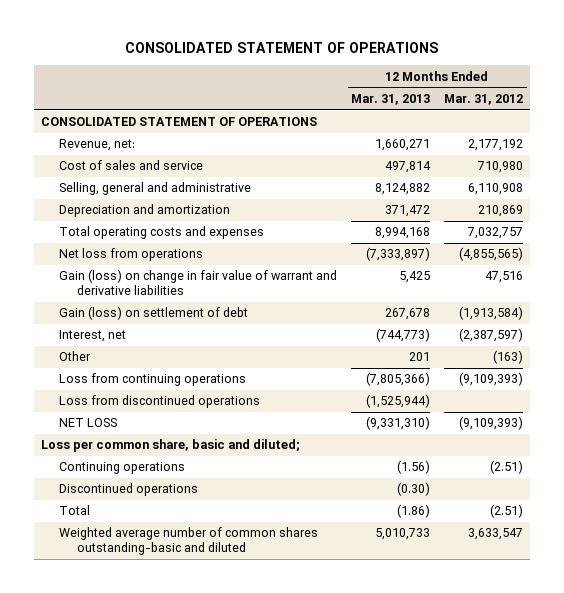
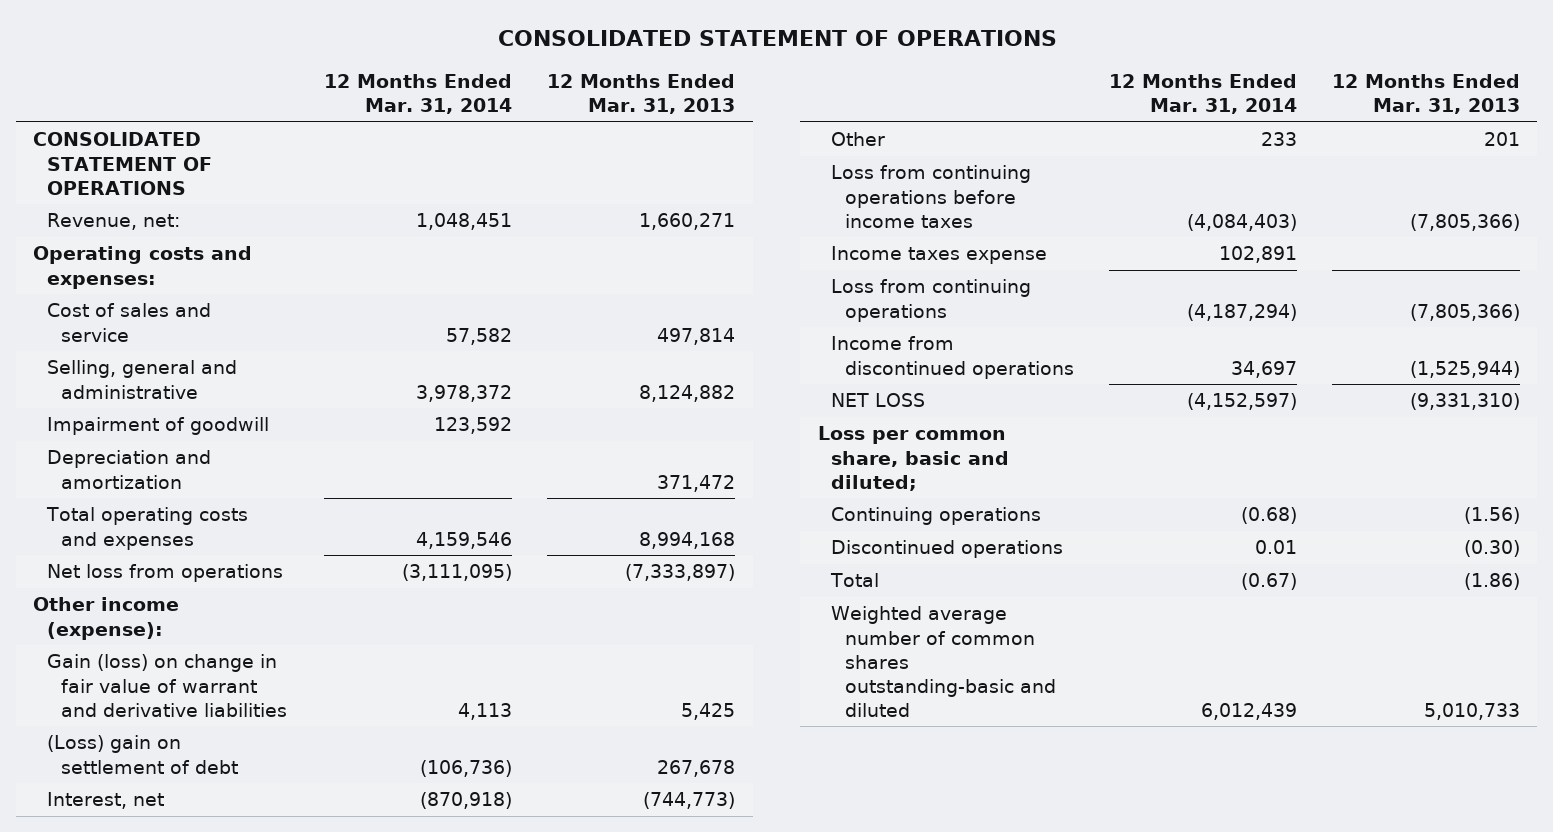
- | 12 Months Ended Mar. 31, 2013 | 12 Months Ended Mar. 31, 2012
+ | 12 Months Ended Mar. 31, 2014 | 12 Months Ended Mar. 31, 2013
+ Operating costs and expenses:
+ Impairment of goodwill | 123,592 |
+ Other income (expense):
- Gain (loss) on settlement of debt | 267,678 | (1,913,584)
+ (Loss) gain on settlement of debt | (106,736) | 267,678
+ Loss from continuing operations before income taxes | (4,084,403) | (7,805,366)
+ Income taxes expense | 102,891 |
- Loss from discontinued operations | (1,525,944) |
+ Income from discontinued operations | 34,697 | (1,525,944)

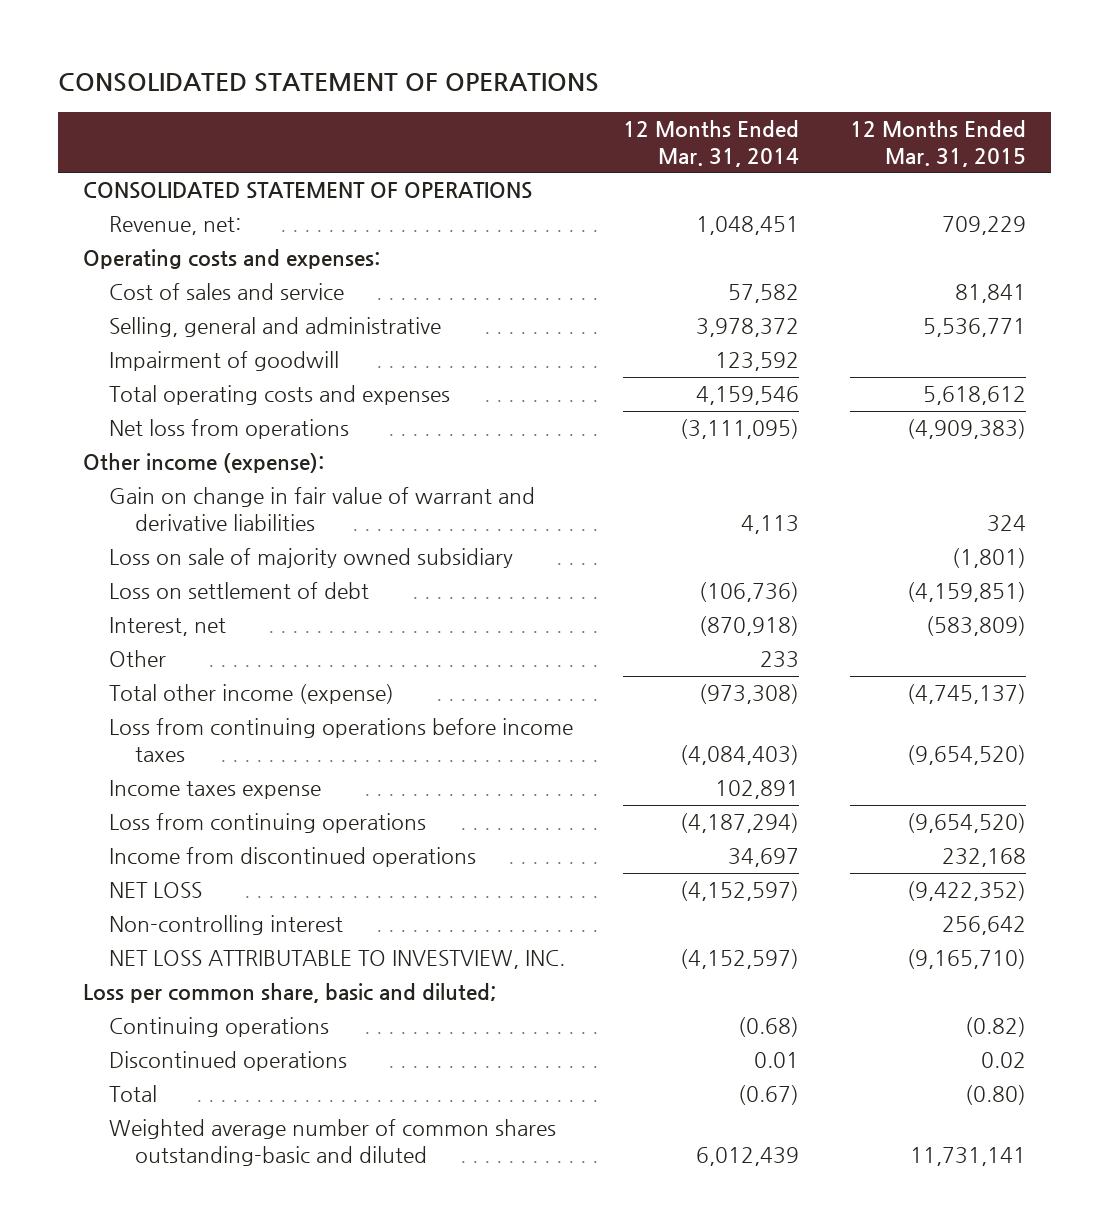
- | 12 Months Ended Mar. 31, 2014 | 12 Months Ended Mar. 31, 2013
+ | 12 Months Ended Mar. 31, 2014 | 12 Months Ended Mar. 31, 2015
- Depreciation and amortization | | 371,472
- Gain (loss) on change in fair value of warrant and derivative liabilities | 4,113 | 5,425
- (Loss) gain on settlement of debt | (106,736) | 267,678
+ Gain on change in fair value of warrant and derivative liabilities | 4,113 | 324
+ Loss on sale of majority owned subsidiary | | (1,801)
+ Loss on settlement of debt | (106,736) | (4,159,851)
+ Total other income (expense) | (973,308) | (4,745,137)
+ Non-controlling interest | | 256,642
+ NET LOSS ATTRIBUTABLE TO INVESTVIEW, INC. | (4,152,597) | (9,165,710)

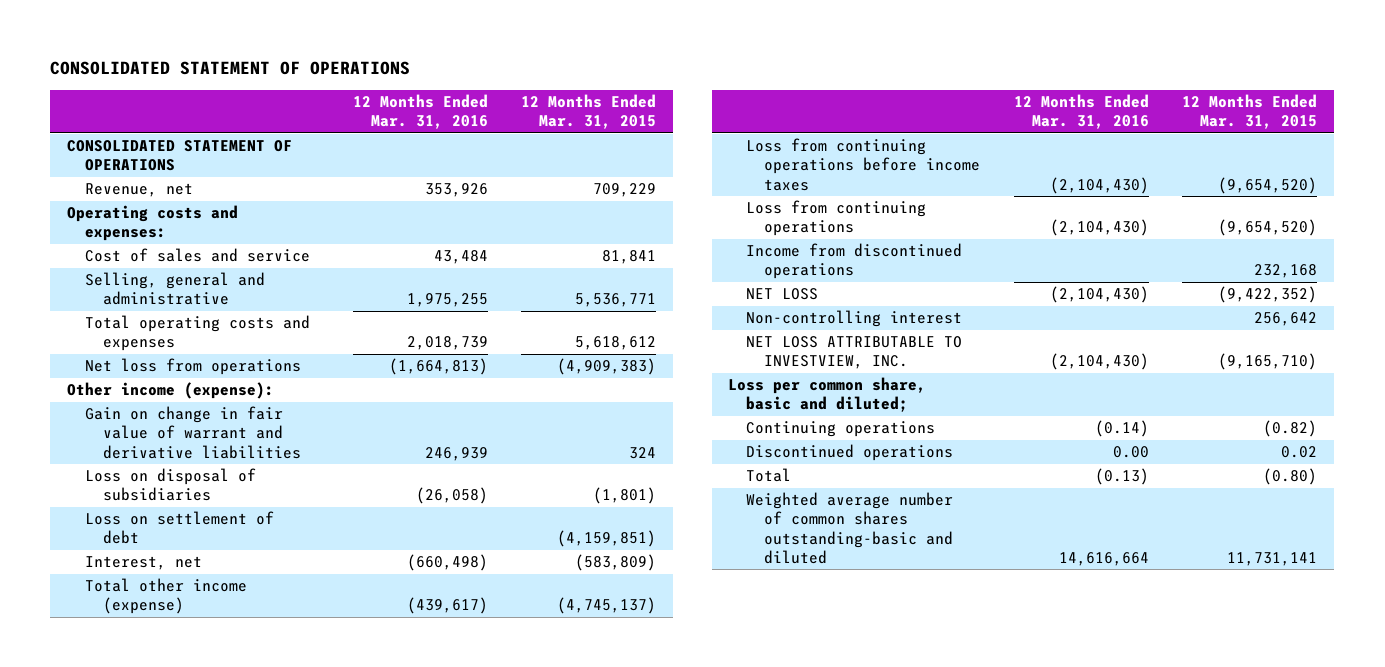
- | 12 Months Ended Mar. 31, 2014 | 12 Months Ended Mar. 31, 2015
+ | 12 Months Ended Mar. 31, 2016 | 12 Months Ended Mar. 31, 2015
- Revenue, net: | 1,048,451 | 709,229
+ Revenue, net | 353,926 | 709,229
- Impairment of goodwill | 123,592 |
- Loss on sale of majority owned subsidiary | | (1,801)
+ Loss on disposal of subsidiaries | (26,058) | (1,801)
- Other | 233 |
- Income taxes expense | 102,891 |

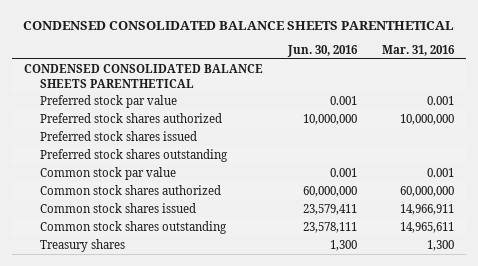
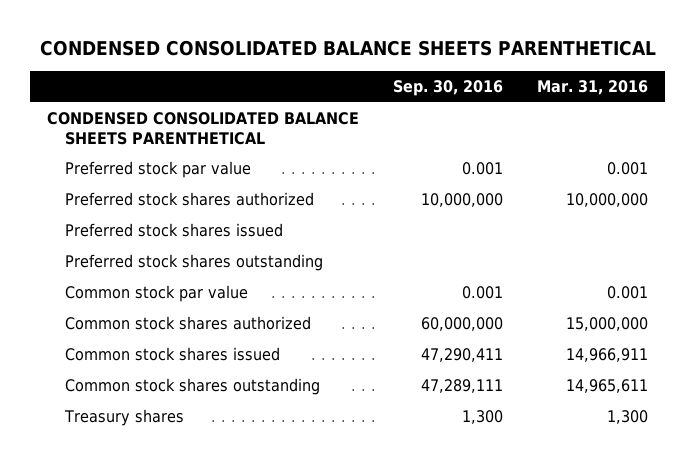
- | Jun. 30, 2016 | Mar. 31, 2016
+ | Sep. 30, 2016 | Mar. 31, 2016
- Common stock shares authorized | 60,000,000 | 60,000,000
+ Common stock shares authorized | 60,000,000 | 15,000,000

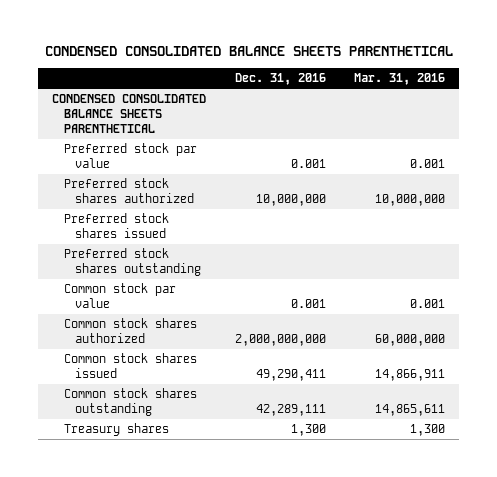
- | Sep. 30, 2016 | Mar. 31, 2016
+ | Dec. 31, 2016 | Mar. 31, 2016
- Common stock shares authorized | 60,000,000 | 15,000,000
- Common stock shares issued | 47,290,411 | 14,966,911
- Common stock shares outstanding | 47,289,111 | 14,965,611
+ Common stock shares authorized | 2,000,000,000 | 60,000,000
+ Common stock shares issued | 49,290,411 | 14,866,911
+ Common stock shares outstanding | 42,289,111 | 14,865,611

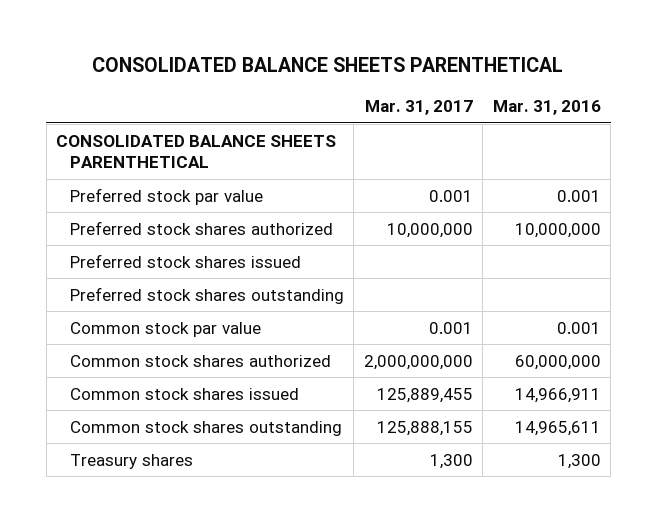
- CONDENSED CONSOLIDATED BALANCE SHEETS PARENTHETICAL
+ CONSOLIDATED BALANCE SHEETS PARENTHETICAL
- | Dec. 31, 2016 | Mar. 31, 2016
+ | Mar. 31, 2017 | Mar. 31, 2016
- CONDENSED CONSOLIDATED BALANCE SHEETS PARENTHETICAL
+ CONSOLIDATED BALANCE SHEETS PARENTHETICAL
- Common stock shares issued | 49,290,411 | 14,866,911
- Common stock shares outstanding | 42,289,111 | 14,865,611
+ Common stock shares issued | 125,889,455 | 14,966,911
+ Common stock shares outstanding | 125,888,155 | 14,965,611

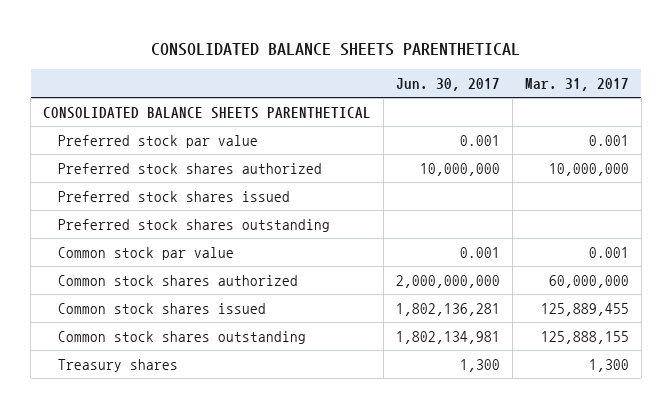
- | Mar. 31, 2017 | Mar. 31, 2016
+ | Jun. 30, 2017 | Mar. 31, 2017
- Common stock shares authorized | 2,000,000,000 | 60,000,000
+ Common stock shares authorized | 2,000,000,000 | 60,000,000

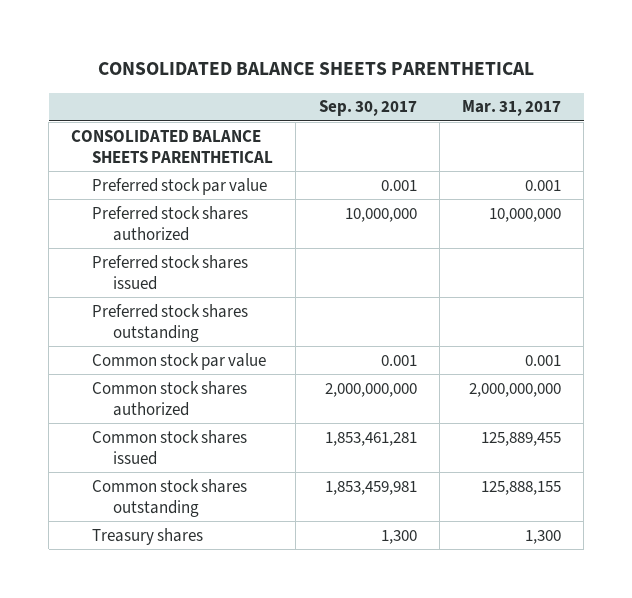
- | Jun. 30, 2017 | Mar. 31, 2017
+ | Sep. 30, 2017 | Mar. 31, 2017
- Common stock shares authorized | 2,000,000,000 | 60,000,000
+ Common stock shares authorized | 2,000,000,000 | 2,000,000,000

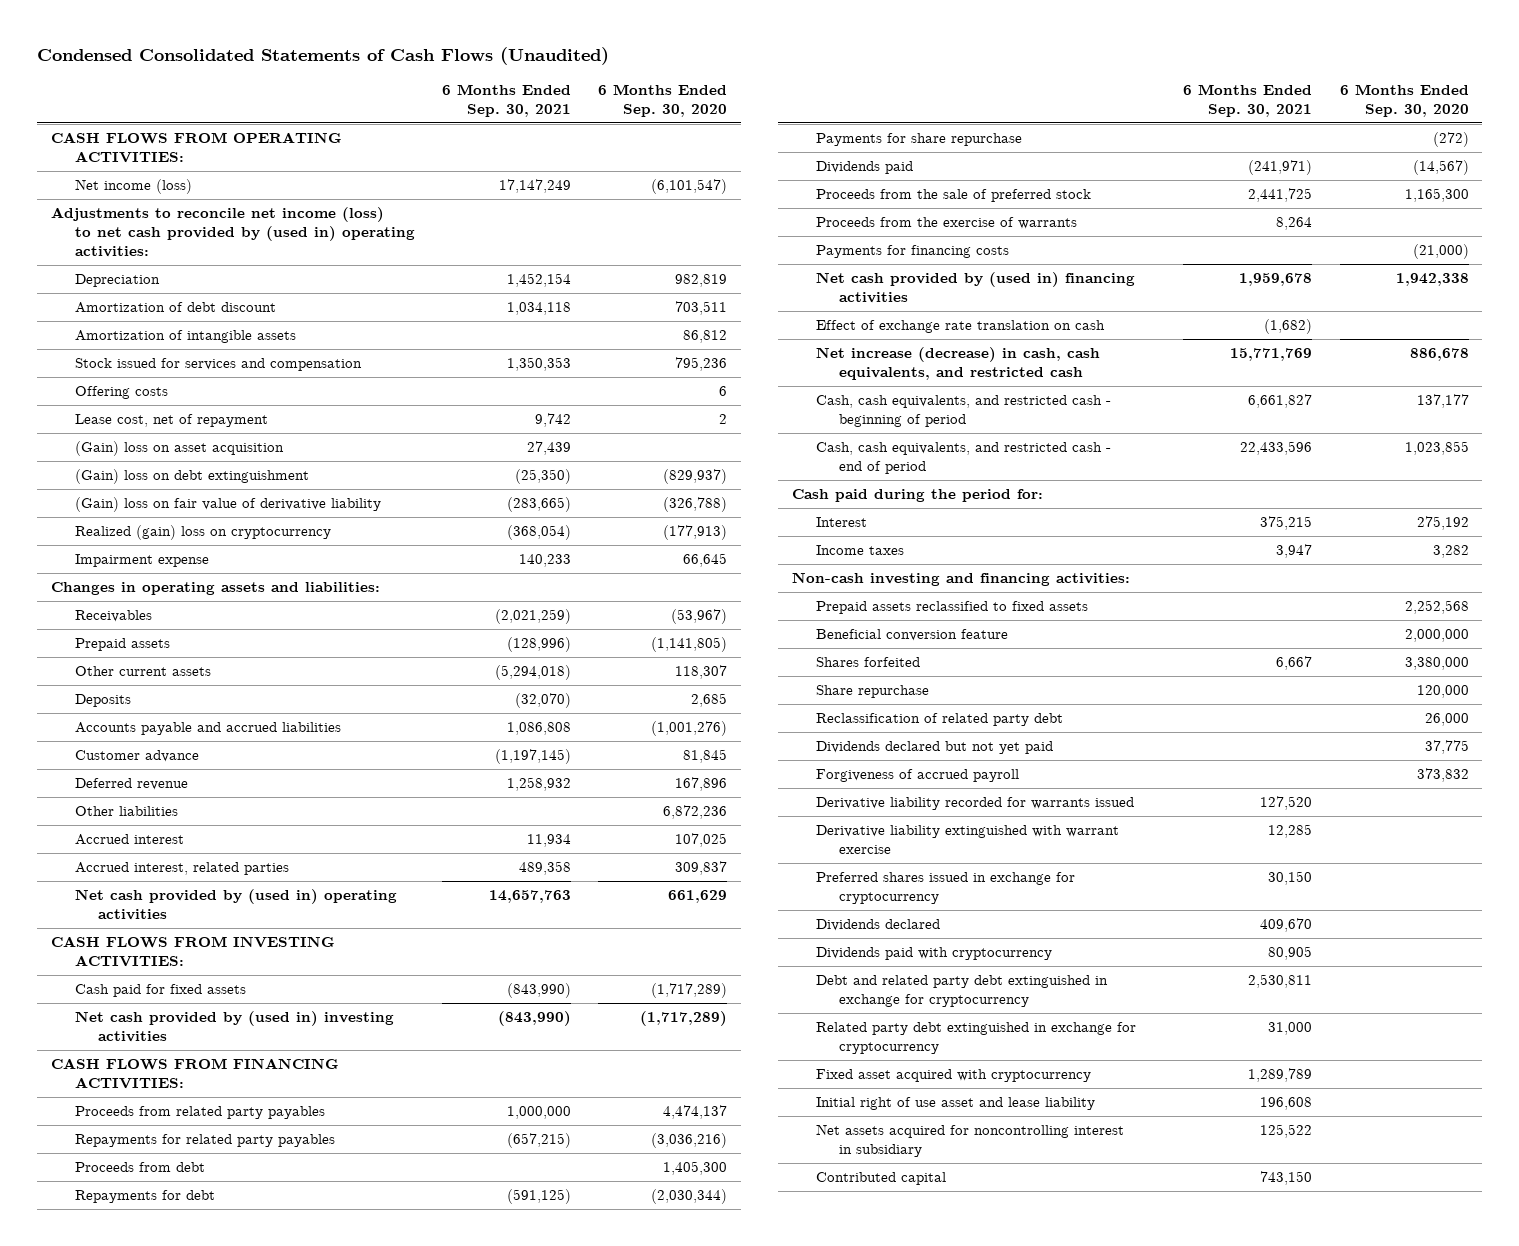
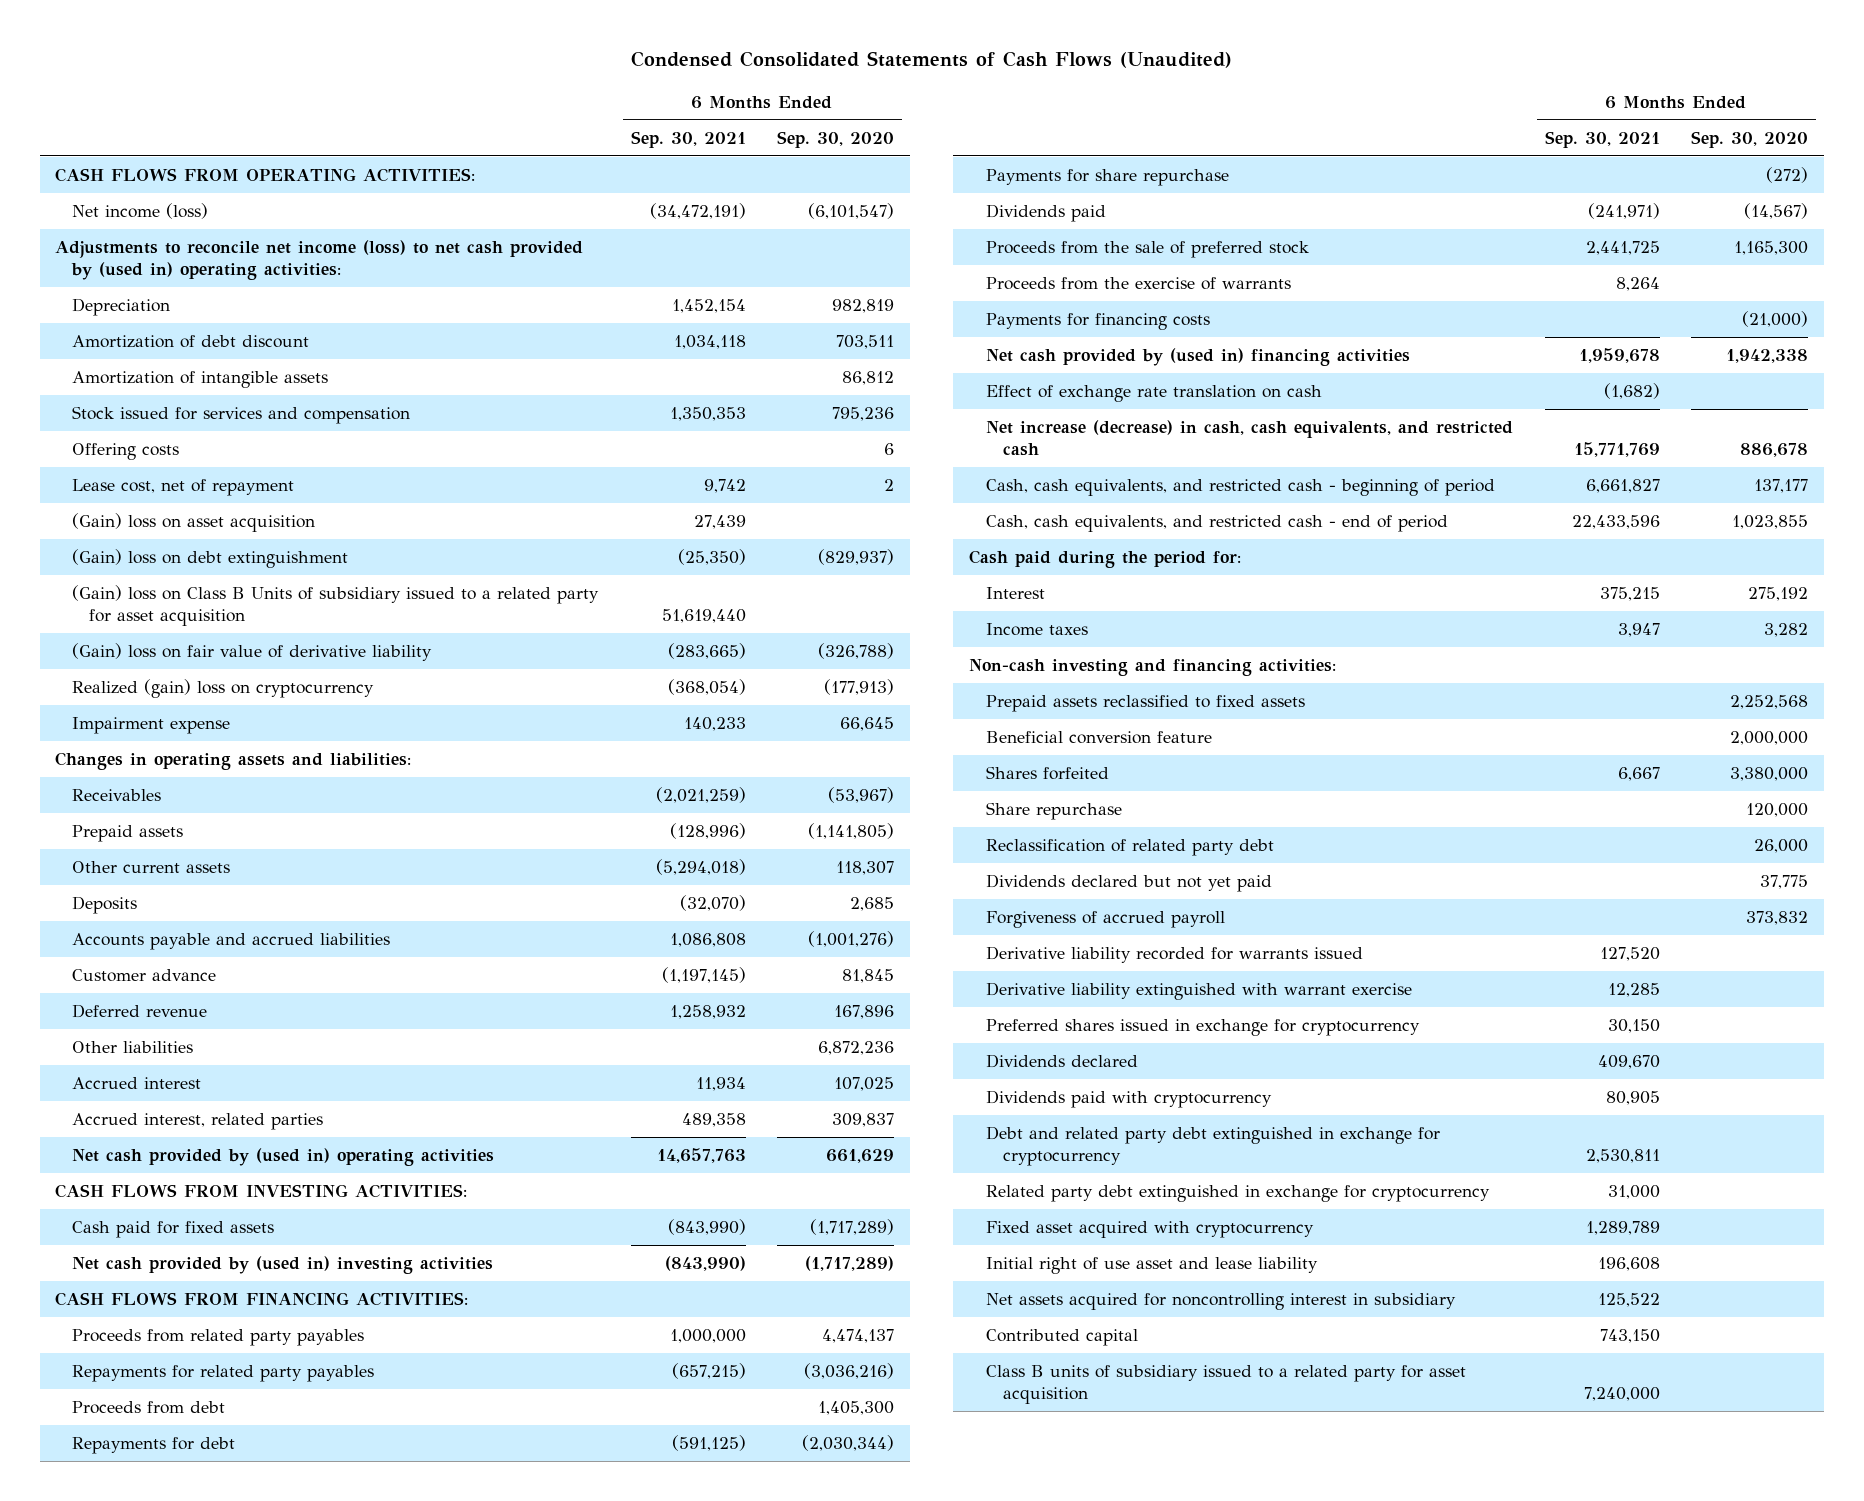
- Net income (loss) | 17,147,249 | (6,101,547)
+ Net income (loss) | (34,472,191) | (6,101,547)
+ (Gain) loss on Class B Units of subsidiary issued to a related party for asset acquisition | 51,619,440 |
+ Class B units of subsidiary issued to a related party for asset acquisition | 7,240,000 |

